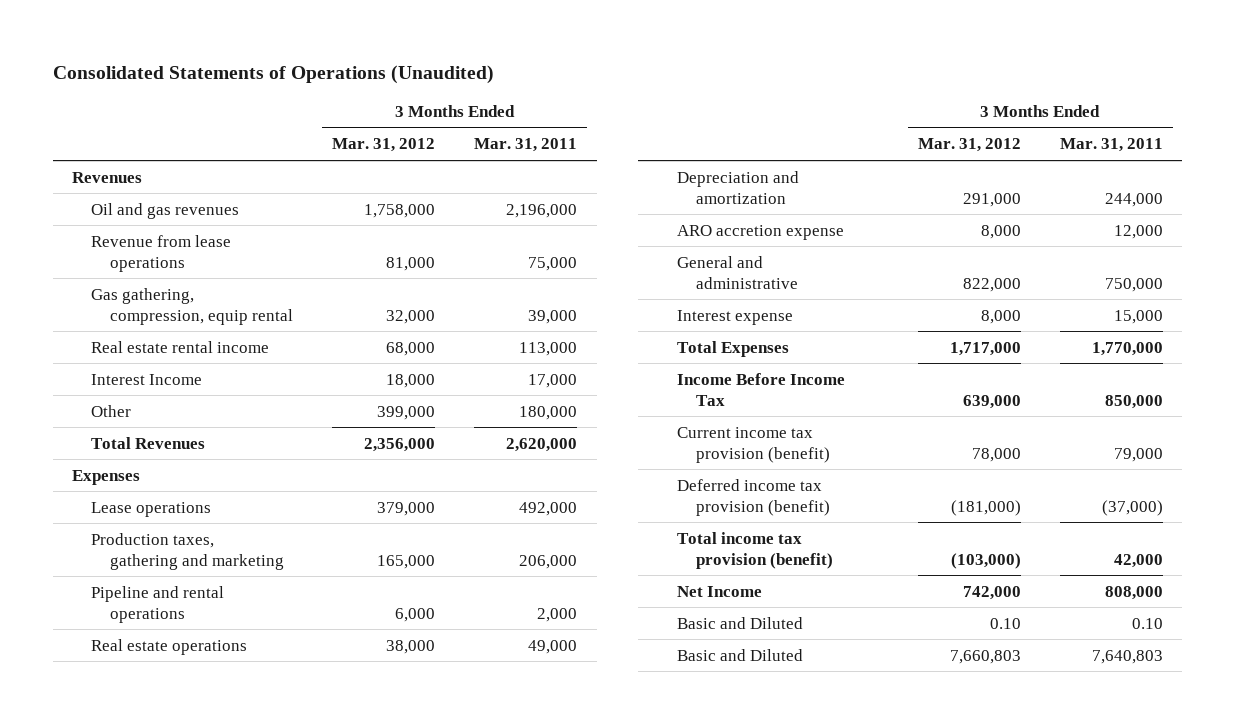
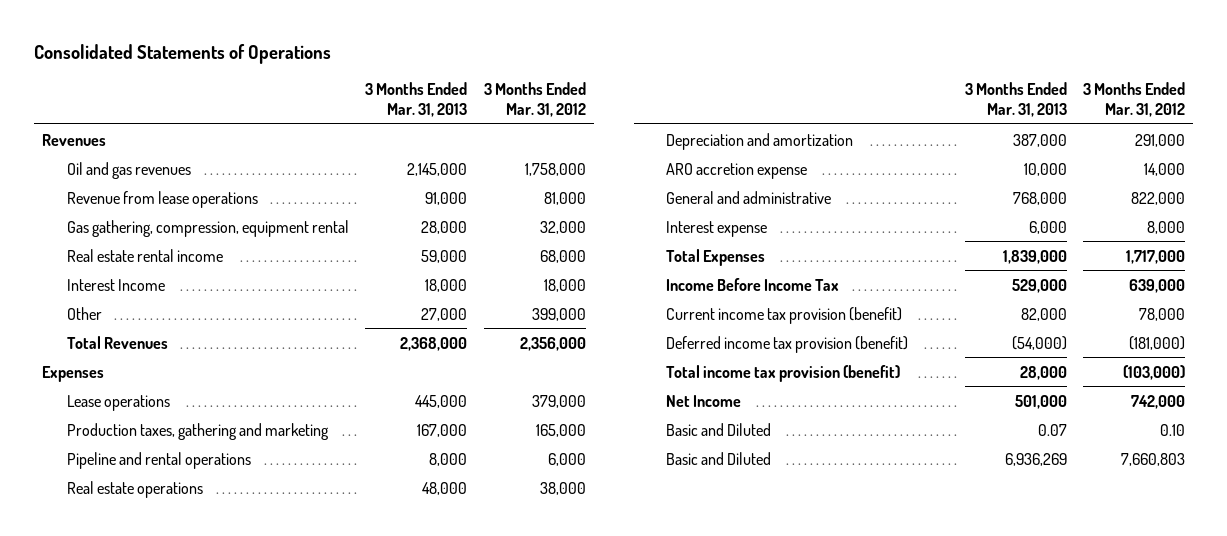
- Consolidated Statements of Operations (Unaudited)
+ Consolidated Statements of Operations
- | 3 Months Ended Mar. 31, 2012 | 3 Months Ended Mar. 31, 2011
+ | 3 Months Ended Mar. 31, 2013 | 3 Months Ended Mar. 31, 2012
- Gas gathering, compression, equip rental | 32,000 | 39,000
+ Gas gathering, compression, equipment rental | 28,000 | 32,000
- ARO accretion expense | 8,000 | 12,000
+ ARO accretion expense | 10,000 | 14,000

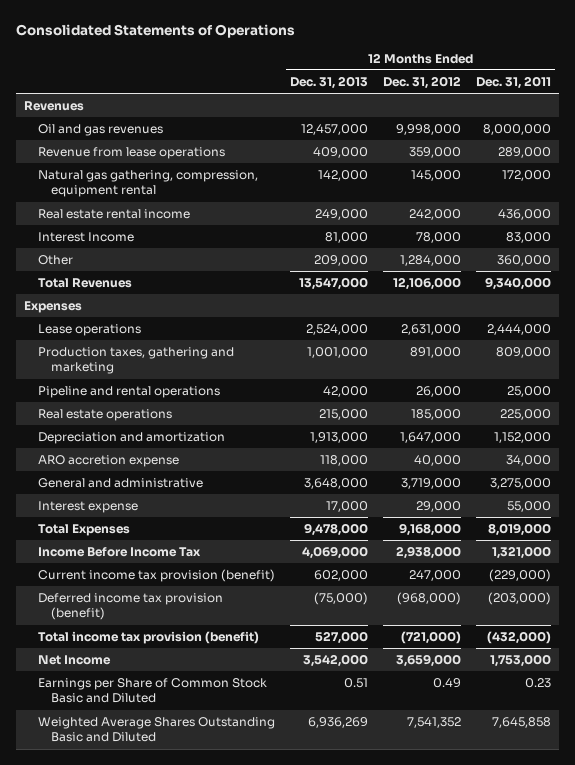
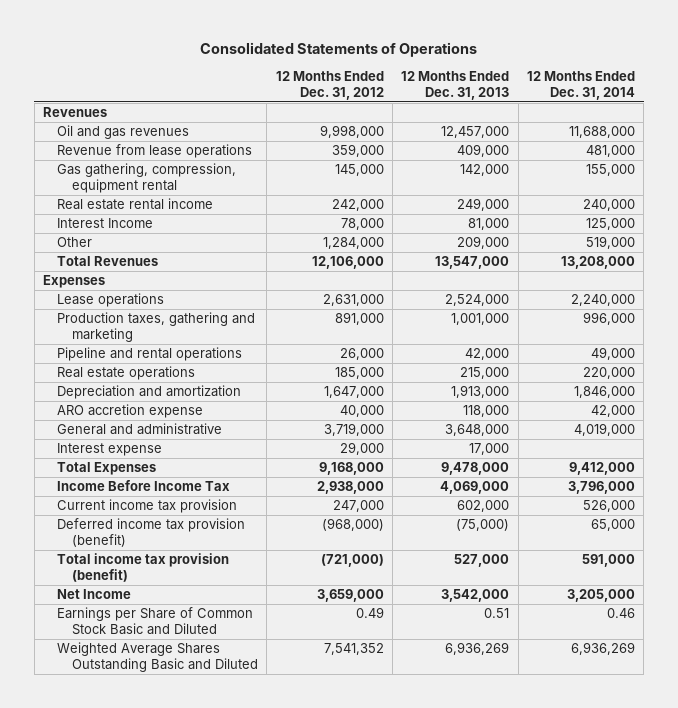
- | 12 Months Ended Dec. 31, 2013 | 12 Months Ended Dec. 31, 2012 | 12 Months Ended Dec. 31, 2011
+ | 12 Months Ended Dec. 31, 2012 | 12 Months Ended Dec. 31, 2013 | 12 Months Ended Dec. 31, 2014
- Natural gas gathering, compression, equipment rental | 142,000 | 145,000 | 172,000
+ Gas gathering, compression, equipment rental | 145,000 | 142,000 | 155,000
- Current income tax provision (benefit) | 602,000 | 247,000 | (229,000)
+ Current income tax provision | 247,000 | 602,000 | 526,000

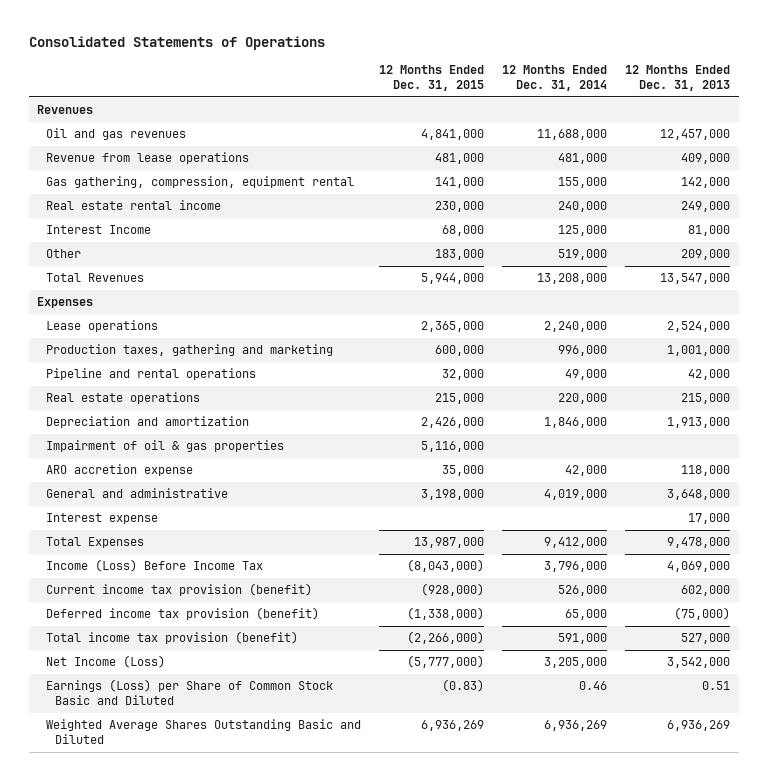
- | 12 Months Ended Dec. 31, 2012 | 12 Months Ended Dec. 31, 2013 | 12 Months Ended Dec. 31, 2014
+ | 12 Months Ended Dec. 31, 2015 | 12 Months Ended Dec. 31, 2014 | 12 Months Ended Dec. 31, 2013
+ Impairment of oil & gas properties | 5,116,000 | |
- Income Before Income Tax | 2,938,000 | 4,069,000 | 3,796,000
- Current income tax provision | 247,000 | 602,000 | 526,000
+ Income (Loss) Before Income Tax | (8,043,000) | 3,796,000 | 4,069,000
+ Current income tax provision (benefit) | (928,000) | 526,000 | 602,000
- Net Income | 3,659,000 | 3,542,000 | 3,205,000
- Earnings per Share of Common Stock Basic and Diluted | 0.49 | 0.51 | 0.46
+ Net Income (Loss) | (5,777,000) | 3,205,000 | 3,542,000
+ Earnings (Loss) per Share of Common Stock Basic and Diluted | (0.83) | 0.46 | 0.51

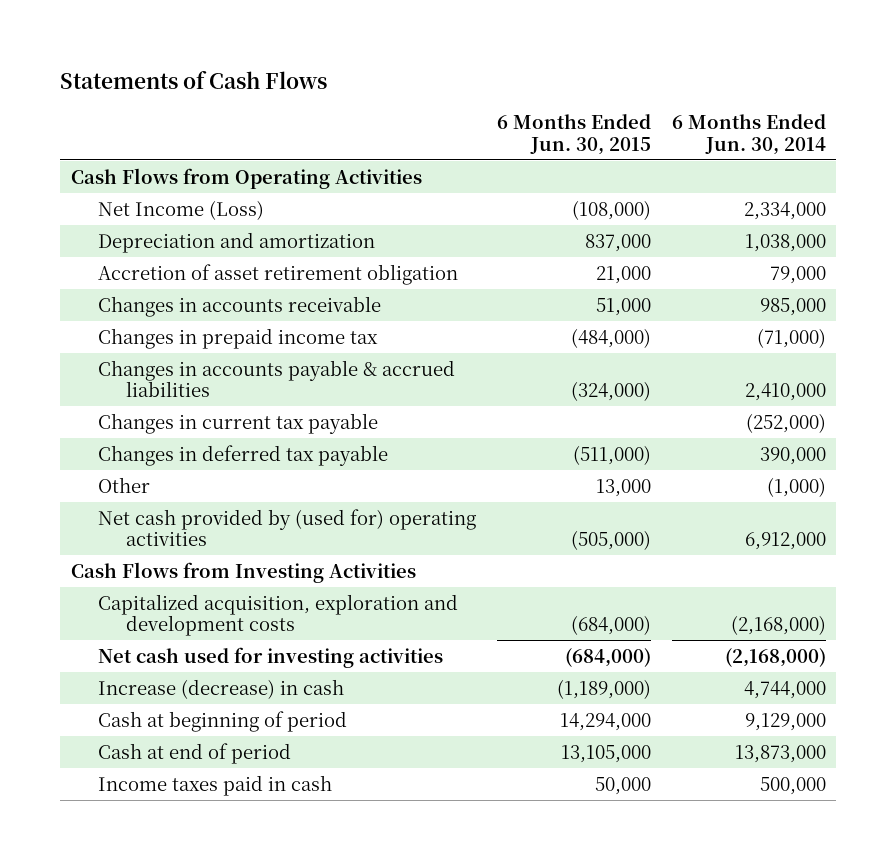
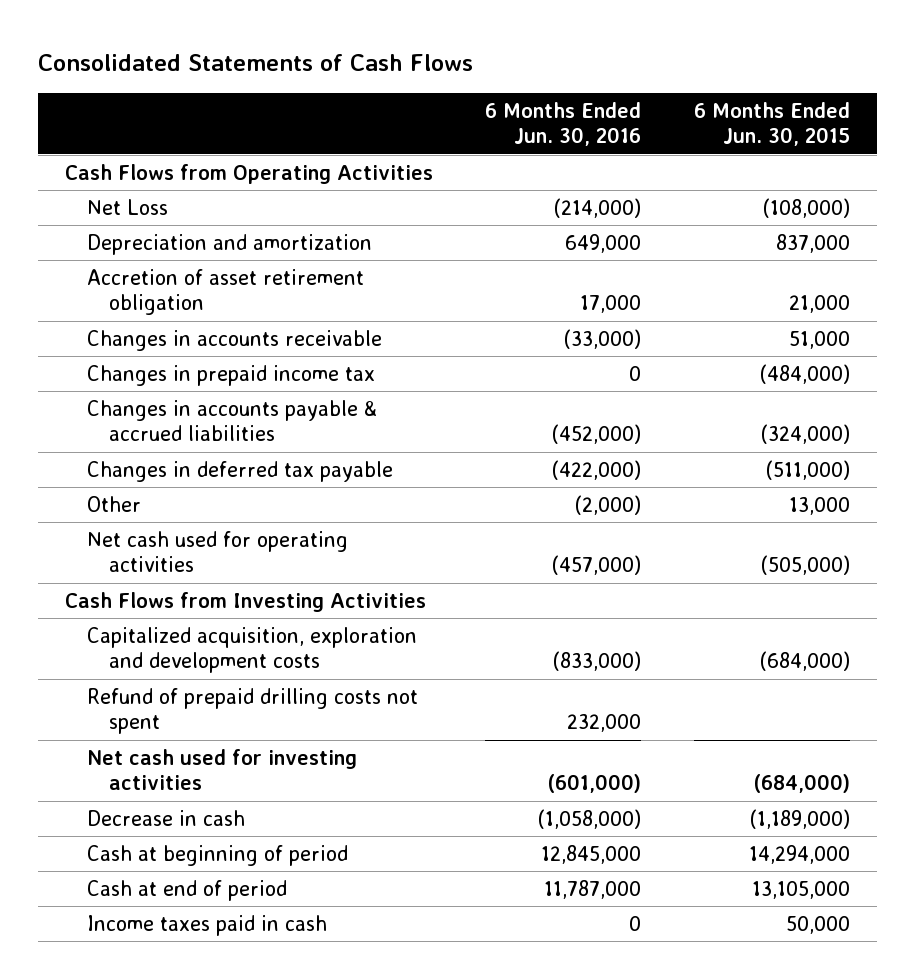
- Statements of Cash Flows
+ Consolidated Statements of Cash Flows
- | 6 Months Ended Jun. 30, 2015 | 6 Months Ended Jun. 30, 2014
+ | 6 Months Ended Jun. 30, 2016 | 6 Months Ended Jun. 30, 2015
- Net Income (Loss) | (108,000) | 2,334,000
+ Net Loss | (214,000) | (108,000)
- Changes in current tax payable | | (252,000)
- Net cash provided by (used for) operating activities | (505,000) | 6,912,000
+ Net cash used for operating activities | (457,000) | (505,000)
+ Refund of prepaid drilling costs not spent | 232,000 |
- Increase (decrease) in cash | (1,189,000) | 4,744,000
+ Decrease in cash | (1,058,000) | (1,189,000)

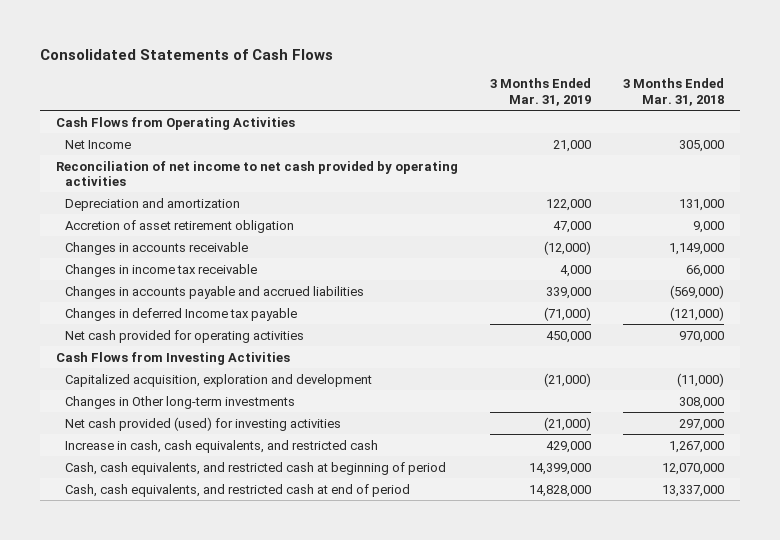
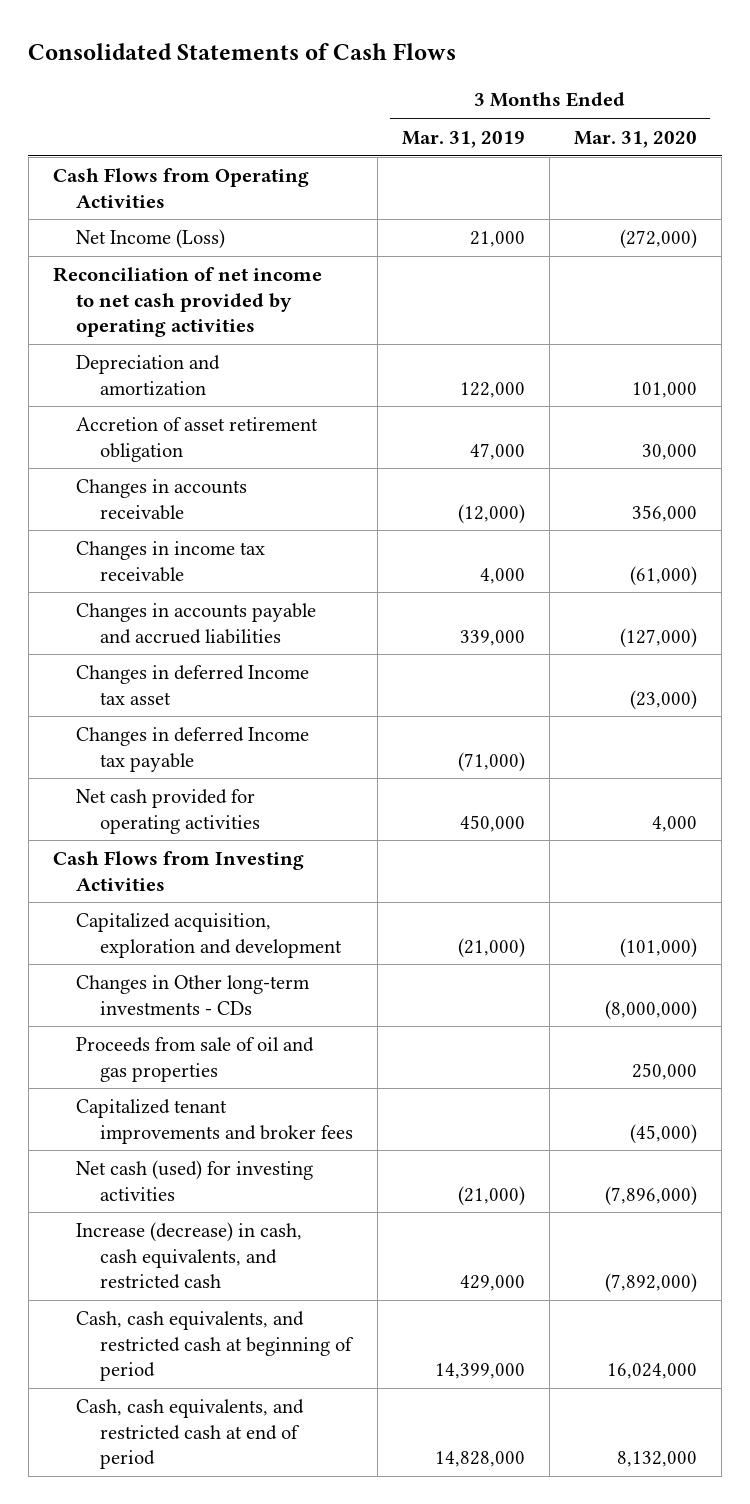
- | 3 Months Ended Mar. 31, 2019 | 3 Months Ended Mar. 31, 2018
+ | 3 Months Ended Mar. 31, 2019 | 3 Months Ended Mar. 31, 2020
- Net Income | 21,000 | 305,000
+ Net Income (Loss) | 21,000 | (272,000)
+ Changes in deferred Income tax asset | | (23,000)
- Changes in Other long-term investments | | 308,000
- Net cash provided (used) for investing activities | (21,000) | 297,000
- Increase in cash, cash equivalents, and restricted cash | 429,000 | 1,267,000
+ Changes in Other long-term investments - CDs | | (8,000,000)
+ Proceeds from sale of oil and gas properties | | 250,000
+ Capitalized tenant improvements and broker fees | | (45,000)
+ Net cash (used) for investing activities | (21,000) | (7,896,000)
+ Increase (decrease) in cash, cash equivalents, and restricted cash | 429,000 | (7,892,000)

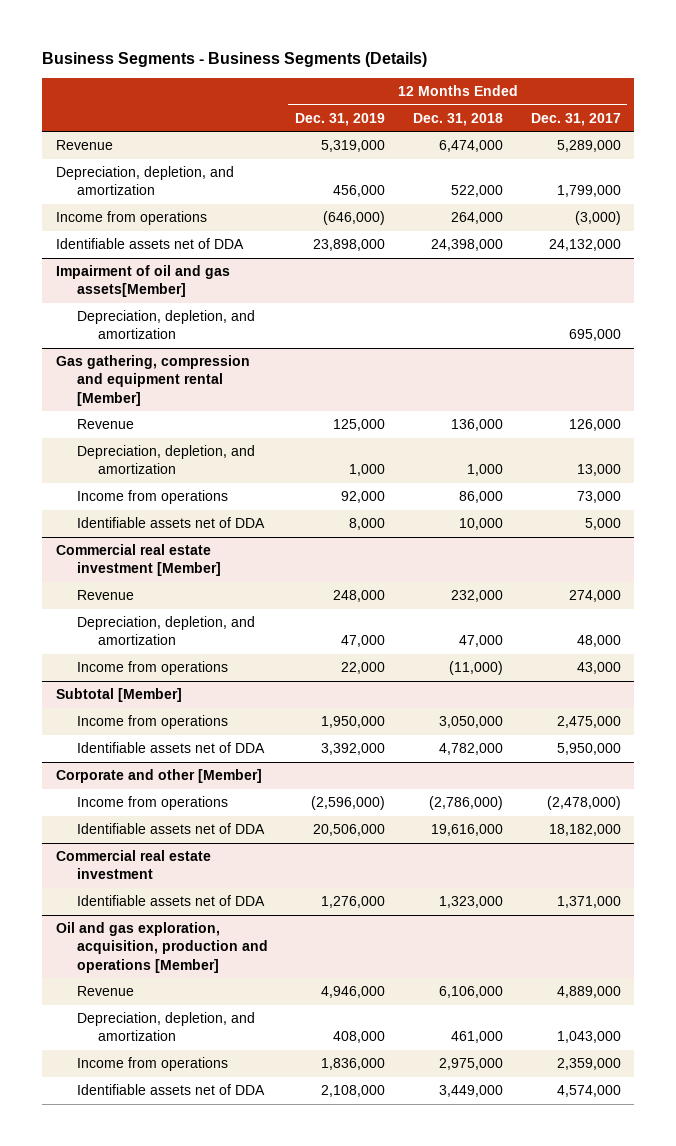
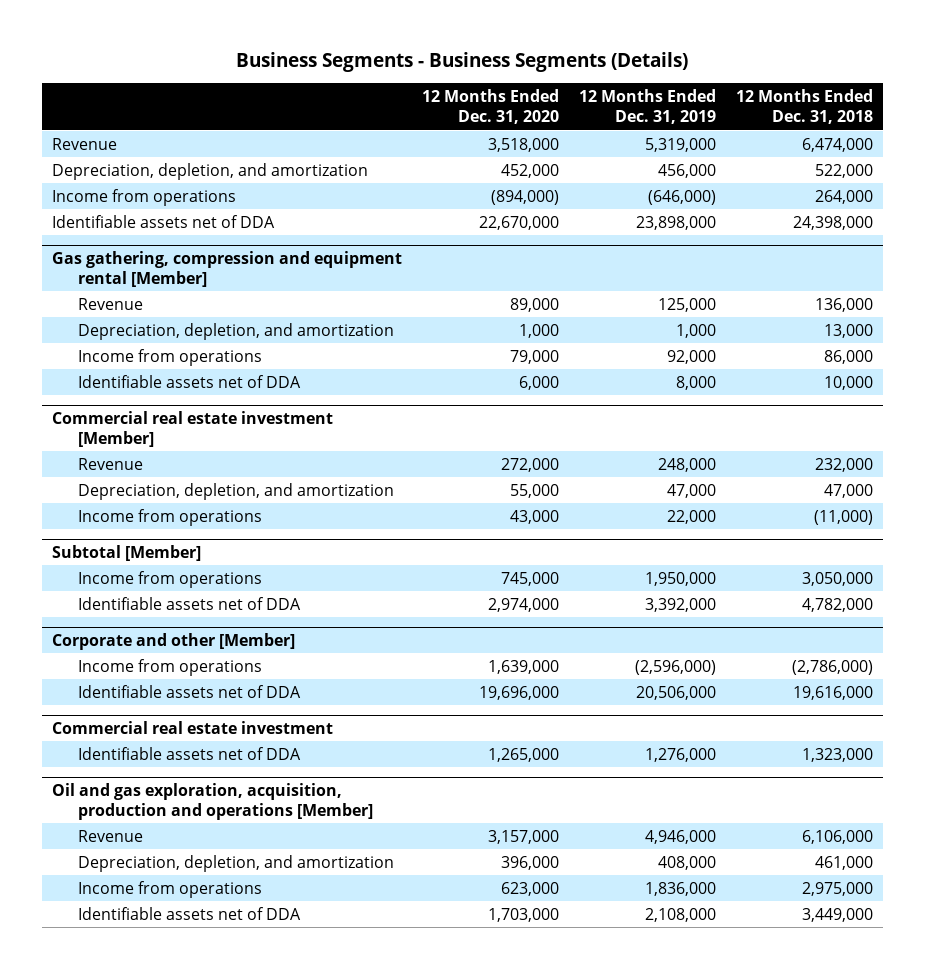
- | 12 Months Ended Dec. 31, 2019 | 12 Months Ended Dec. 31, 2018 | 12 Months Ended Dec. 31, 2017
+ | 12 Months Ended Dec. 31, 2020 | 12 Months Ended Dec. 31, 2019 | 12 Months Ended Dec. 31, 2018
- Impairment of oil and gas assets[Member]
- Depreciation, depletion, and amortization | | | 695,000
@ Gas gathering, compression and equipment rental [Member]
- Depreciation, depletion, and amortization | 1,000 | 1,000 | 13,000
+ Depreciation, depletion, and amortization | 1,000 | 1,000 | 13,000

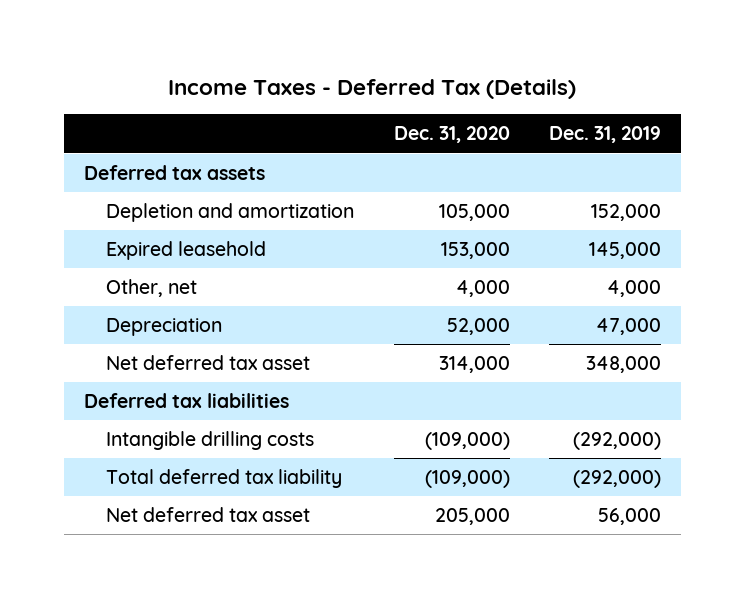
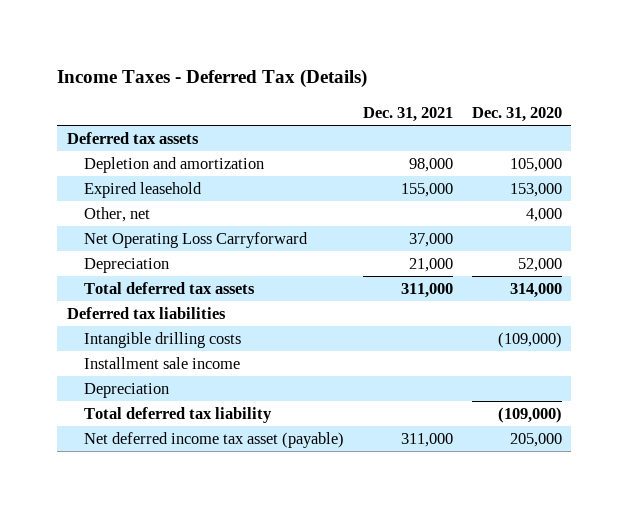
- | Dec. 31, 2020 | Dec. 31, 2019
+ | Dec. 31, 2021 | Dec. 31, 2020
+ Net Operating Loss Carryforward | 37,000 |
- Net deferred tax asset | 314,000 | 348,000
+ Total deferred tax assets | 311,000 | 314,000
+ Installment sale income
+ Depreciation
- Net deferred tax asset | 205,000 | 56,000
+ Net deferred income tax asset (payable) | 311,000 | 205,000

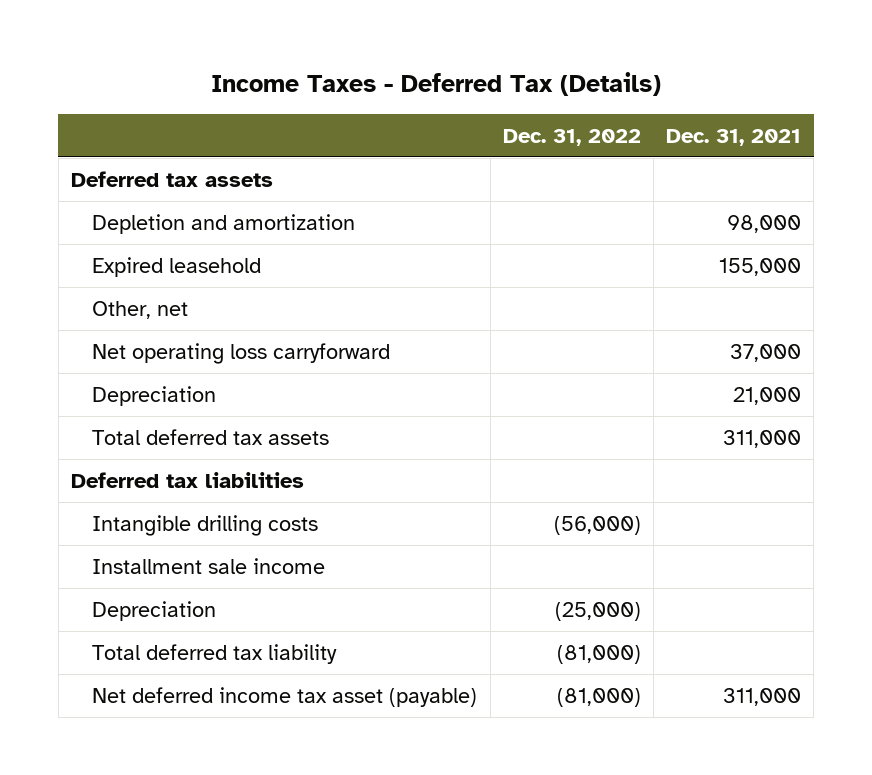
- | Dec. 31, 2021 | Dec. 31, 2020
+ | Dec. 31, 2022 | Dec. 31, 2021
- Net Operating Loss Carryforward | 37,000 |
+ Net operating loss carryforward | | 37,000

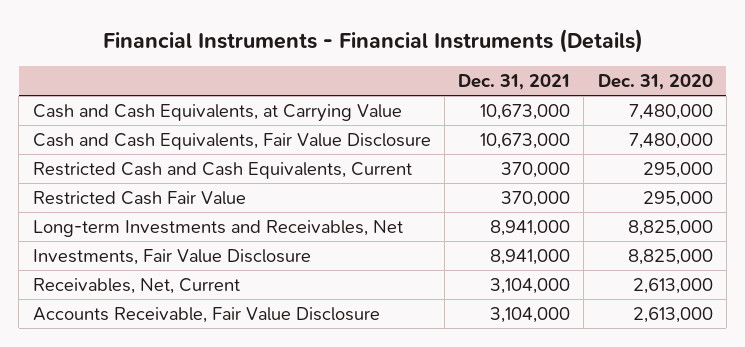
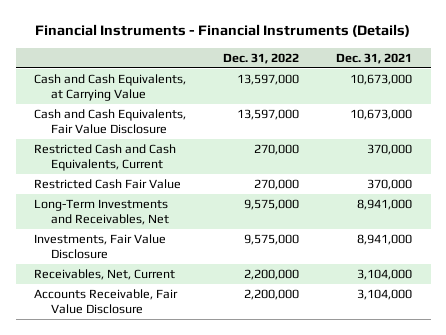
- | Dec. 31, 2021 | Dec. 31, 2020
+ | Dec. 31, 2022 | Dec. 31, 2021
- Long-term Investments and Receivables, Net | 8,941,000 | 8,825,000
+ Long-Term Investments and Receivables, Net | 9,575,000 | 8,941,000

